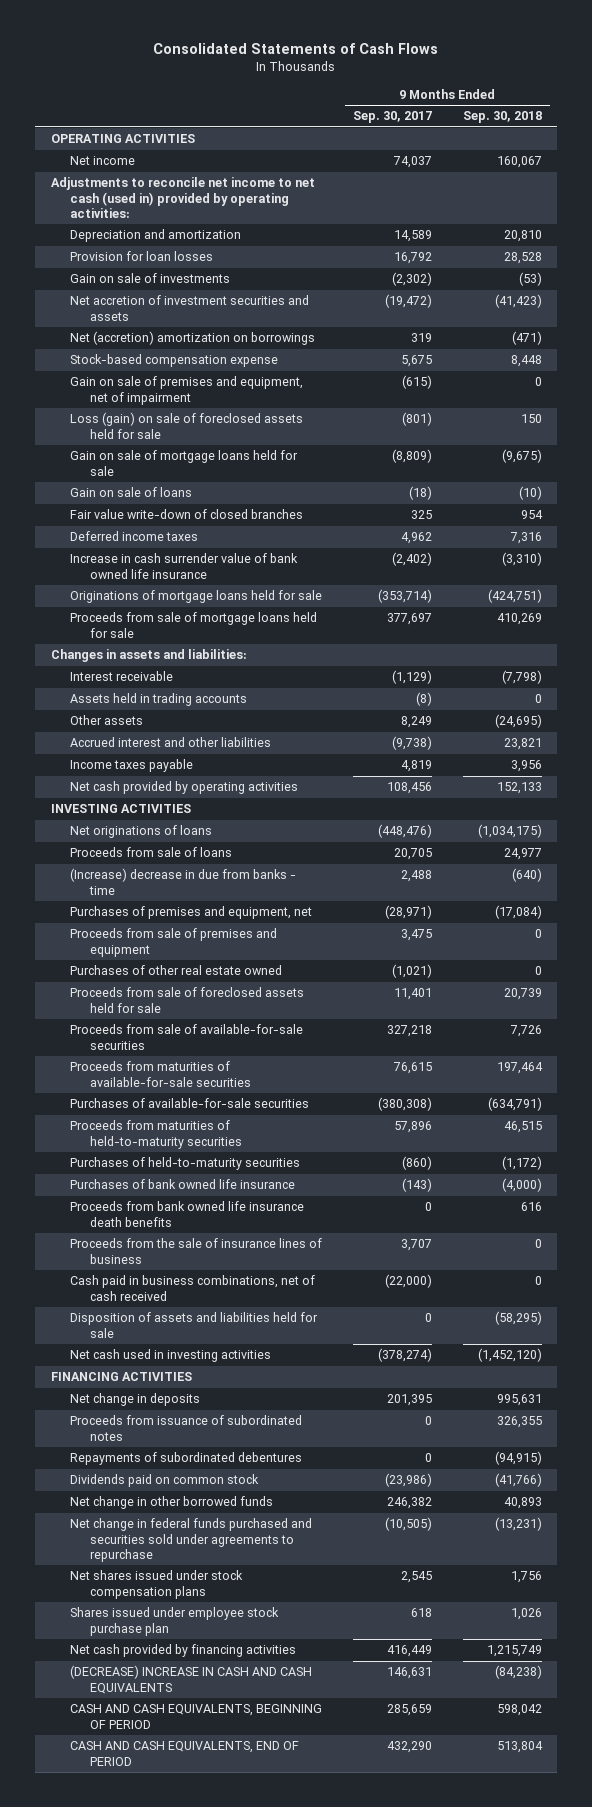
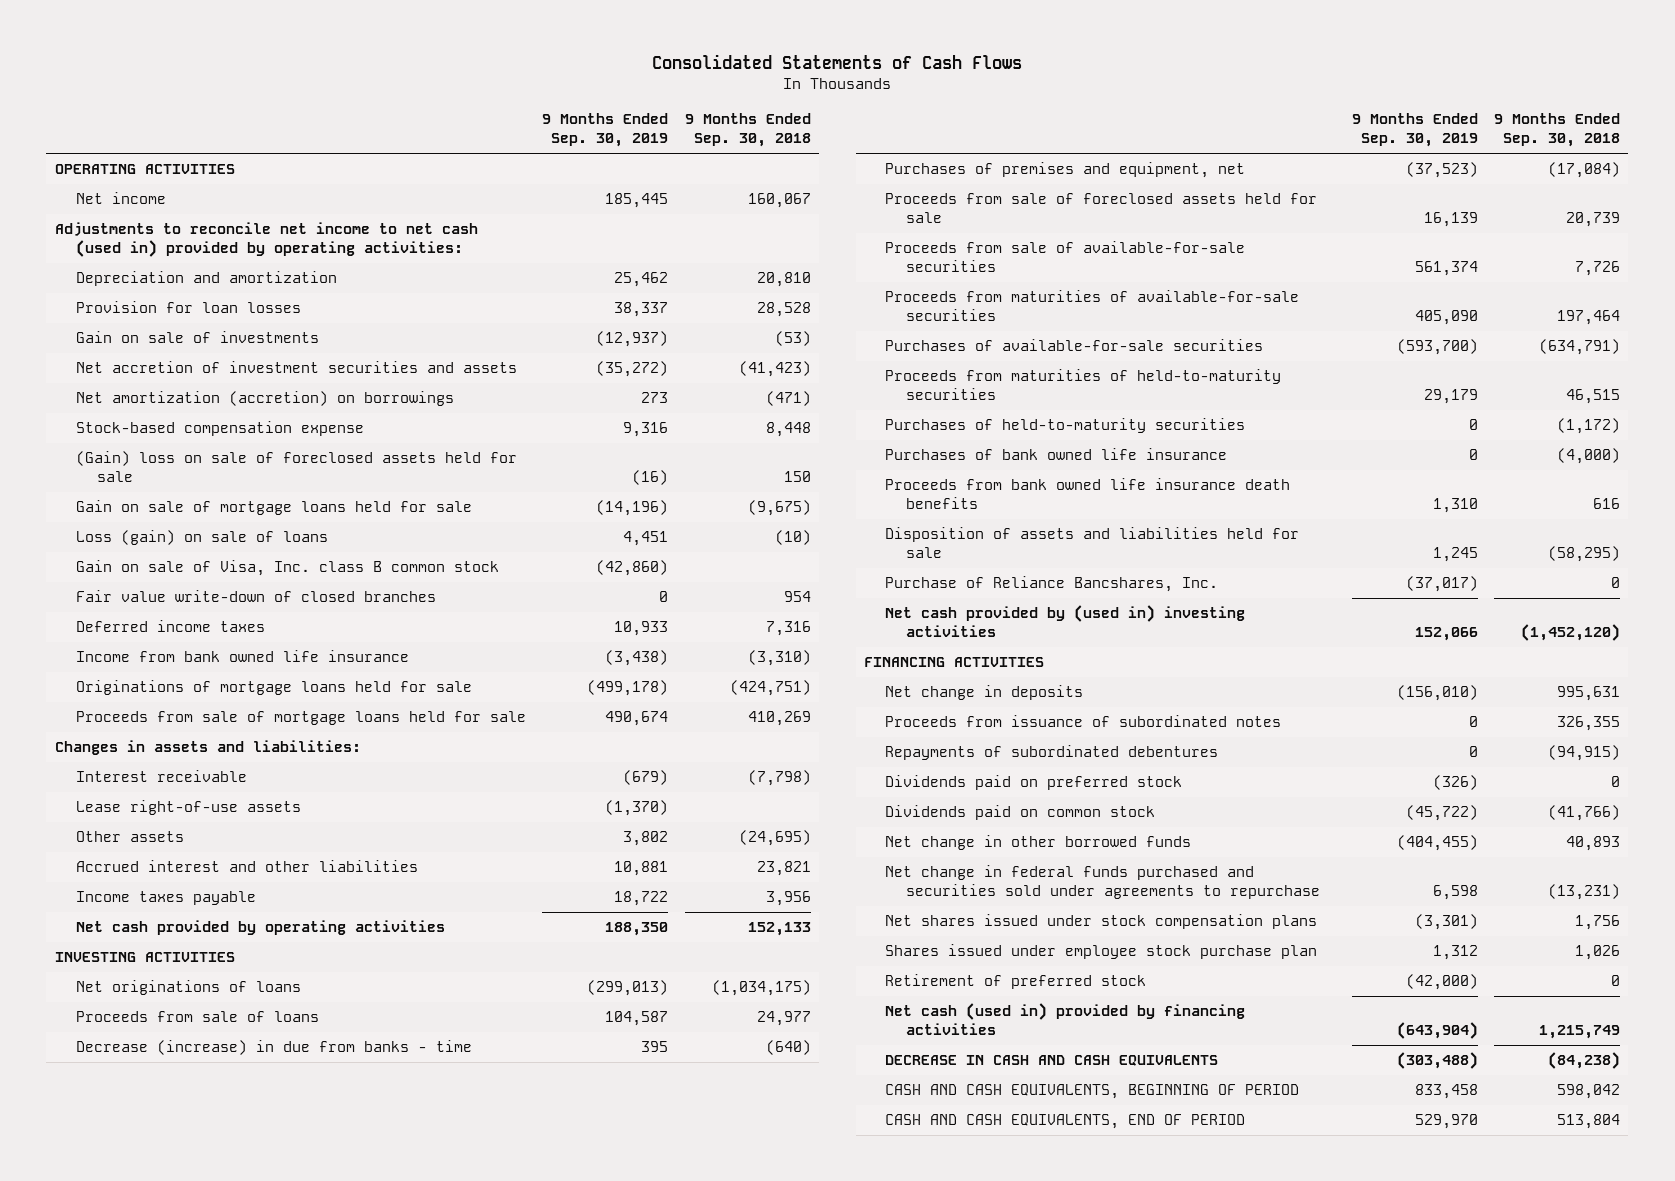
- | 9 Months Ended Sep. 30, 2017 | 9 Months Ended Sep. 30, 2018
+ | 9 Months Ended Sep. 30, 2019 | 9 Months Ended Sep. 30, 2018
- Net (accretion) amortization on borrowings | 319 | (471)
+ Net amortization (accretion) on borrowings | 273 | (471)
- Gain on sale of premises and equipment, net of impairment | (615) | 0
- Loss (gain) on sale of foreclosed assets held for sale | (801) | 150
+ (Gain) loss on sale of foreclosed assets held for sale | (16) | 150
- Gain on sale of loans | (18) | (10)
+ Loss (gain) on sale of loans | 4,451 | (10)
+ Gain on sale of Visa, Inc. class B common stock | (42,860) |
- Increase in cash surrender value of bank owned life insurance | (2,402) | (3,310)
+ Income from bank owned life insurance | (3,438) | (3,310)
- Assets held in trading accounts | (8) | 0
+ Lease right-of-use assets | (1,370) |
- (Increase) decrease in due from banks - time | 2,488 | (640)
+ Decrease (increase) in due from banks - time | 395 | (640)
- Proceeds from sale of premises and equipment | 3,475 | 0
- Purchases of other real estate owned | (1,021) | 0
- Proceeds from the sale of insurance lines of business | 3,707 | 0
- Cash paid in business combinations, net of cash received | (22,000) | 0
- Net cash used in investing activities | (378,274) | (1,452,120)
+ Purchase of Reliance Bancshares, Inc. | (37,017) | 0
+ Net cash provided by (used in) investing activities | 152,066 | (1,452,120)
+ Dividends paid on preferred stock | (326) | 0
- Net cash provided by financing activities | 416,449 | 1,215,749
- (DECREASE) INCREASE IN CASH AND CASH EQUIVALENTS | 146,631 | (84,238)
+ Retirement of preferred stock | (42,000) | 0
+ Net cash (used in) provided by financing activities | (643,904) | 1,215,749
+ DECREASE IN CASH AND CASH EQUIVALENTS | (303,488) | (84,238)

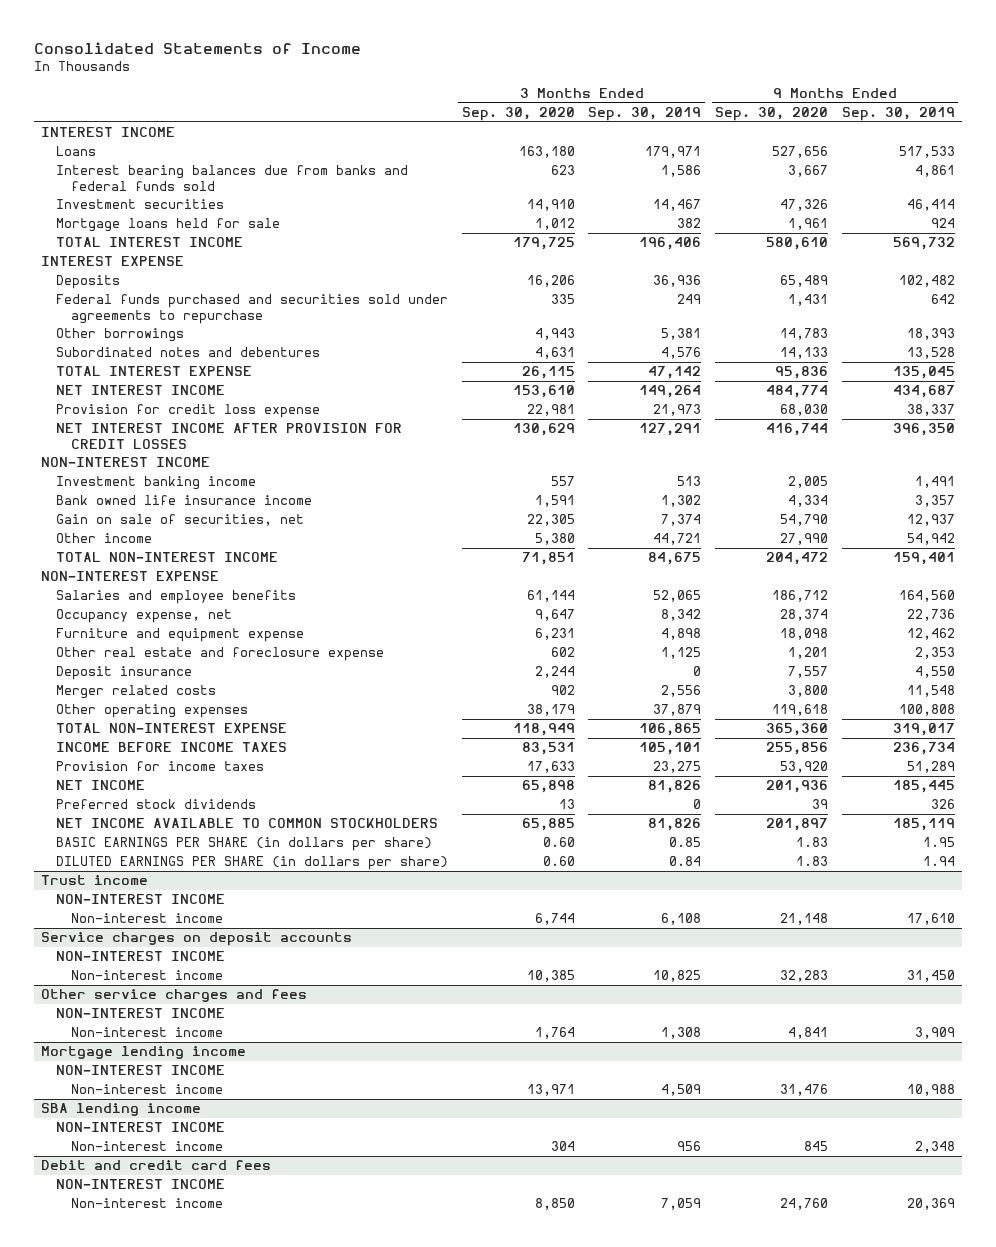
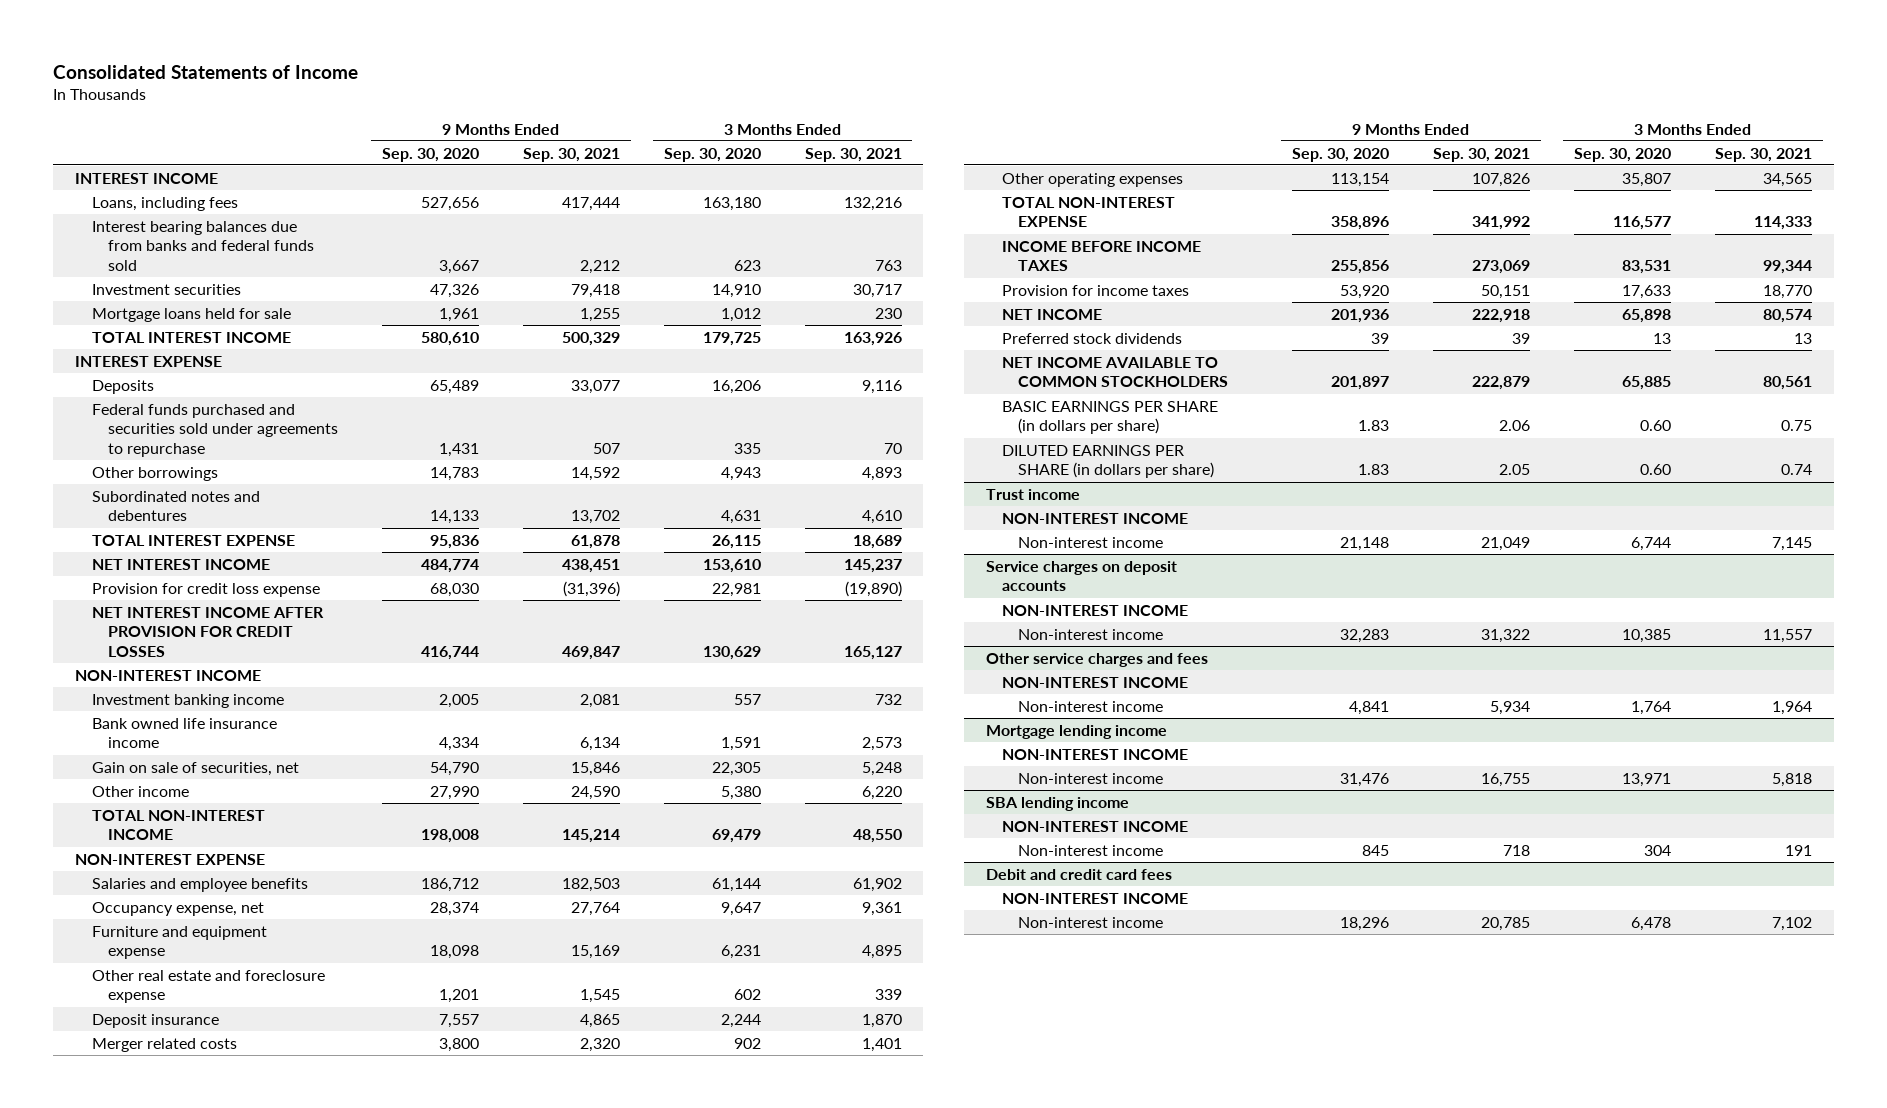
- | 3 Months Ended Sep. 30, 2020 | 3 Months Ended Sep. 30, 2019 | 9 Months Ended Sep. 30, 2020 | 9 Months Ended Sep. 30, 2019
+ | 9 Months Ended Sep. 30, 2020 | 9 Months Ended Sep. 30, 2021 | 3 Months Ended Sep. 30, 2020 | 3 Months Ended Sep. 30, 2021
- Loans | 163,180 | 179,971 | 527,656 | 517,533
+ Loans, including fees | 527,656 | 417,444 | 163,180 | 132,216
- TOTAL NON-INTEREST INCOME | 71,851 | 84,675 | 204,472 | 159,401
+ TOTAL NON-INTEREST INCOME | 198,008 | 145,214 | 69,479 | 48,550
- Other operating expenses | 38,179 | 37,879 | 119,618 | 100,808
- TOTAL NON-INTEREST EXPENSE | 118,949 | 106,865 | 365,360 | 319,017
+ Other operating expenses | 113,154 | 107,826 | 35,807 | 34,565
+ TOTAL NON-INTEREST EXPENSE | 358,896 | 341,992 | 116,577 | 114,333
@ Debit and credit card fees
- Non-interest income | 8,850 | 7,059 | 24,760 | 20,369
+ Non-interest income | 18,296 | 20,785 | 6,478 | 7,102

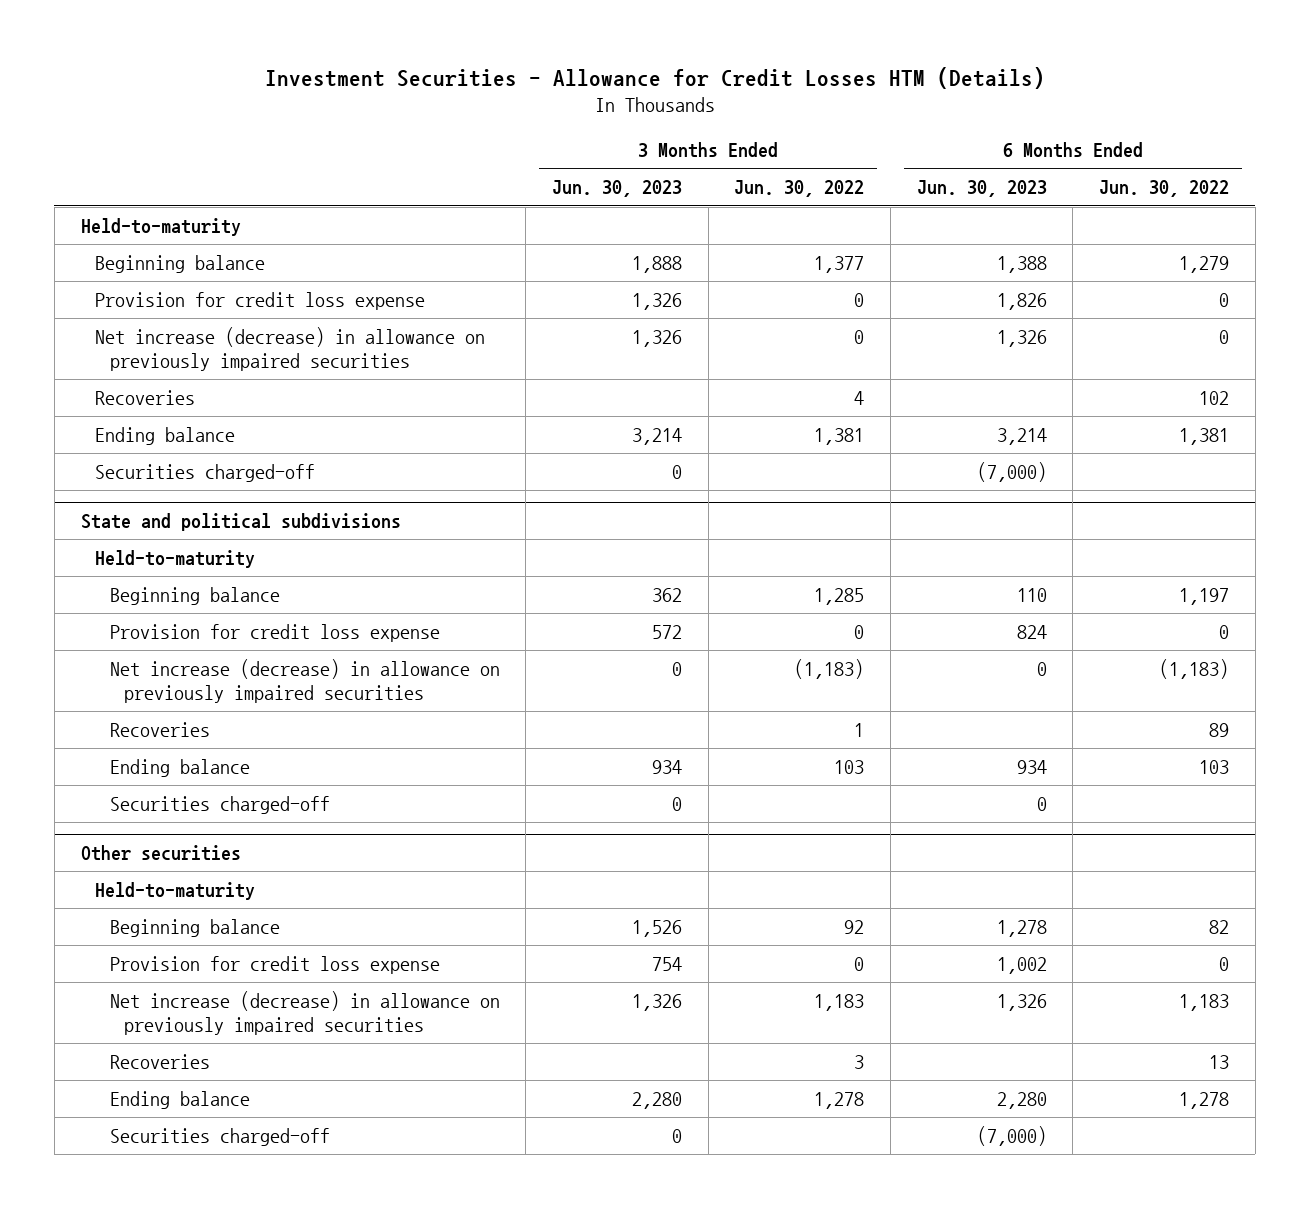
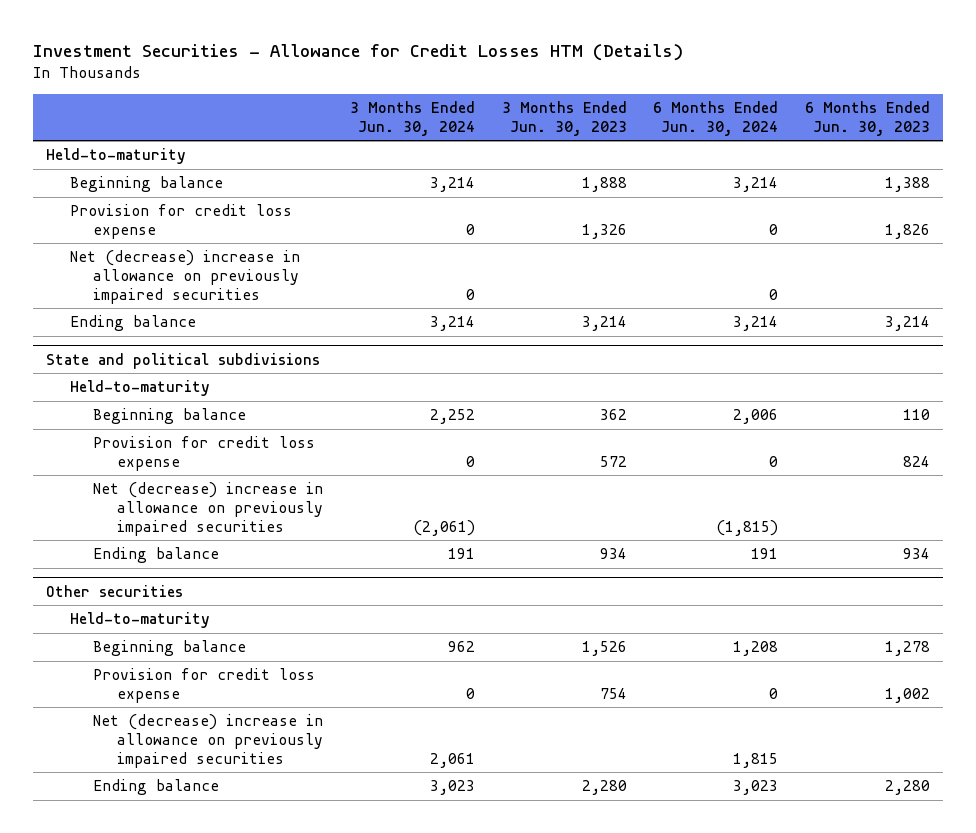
- | 3 Months Ended Jun. 30, 2023 | 3 Months Ended Jun. 30, 2022 | 6 Months Ended Jun. 30, 2023 | 6 Months Ended Jun. 30, 2022
+ | 3 Months Ended Jun. 30, 2024 | 3 Months Ended Jun. 30, 2023 | 6 Months Ended Jun. 30, 2024 | 6 Months Ended Jun. 30, 2023
- Net increase (decrease) in allowance on previously impaired securities | 1,326 | 0 | 1,326 | 0
- Recoveries | | 4 | | 102
+ Net (decrease) increase in allowance on previously impaired securities | 0 | | 0 |
- Securities charged-off | 0 | | (7,000) |
@ State and political subdivisions
- Net increase (decrease) in allowance on previously impaired securities | 0 | (1,183) | 0 | (1,183)
- Recoveries | | 1 | | 89
+ Net (decrease) increase in allowance on previously impaired securities | (2,061) | | (1,815) |
- Securities charged-off | 0 | | 0 |
@ Other securities
- Net increase (decrease) in allowance on previously impaired securities | 1,326 | 1,183 | 1,326 | 1,183
- Recoveries | | 3 | | 13
+ Net (decrease) increase in allowance on previously impaired securities | 2,061 | | 1,815 |
- Securities charged-off | 0 | | (7,000) |

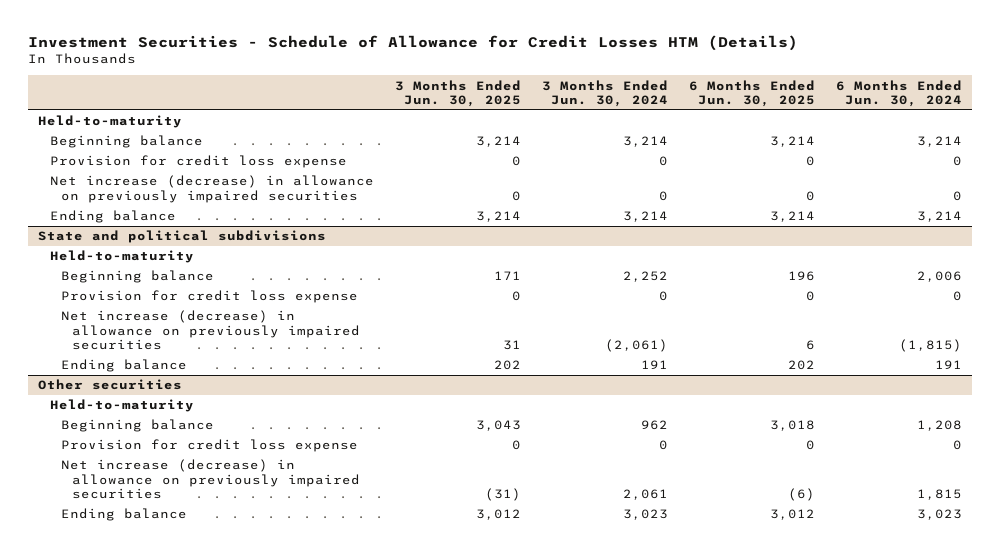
- Investment Securities - Allowance for Credit Losses HTM (Details)
+ Investment Securities - Schedule of Allowance for Credit Losses HTM (Details)
- | 3 Months Ended Jun. 30, 2024 | 3 Months Ended Jun. 30, 2023 | 6 Months Ended Jun. 30, 2024 | 6 Months Ended Jun. 30, 2023
+ | 3 Months Ended Jun. 30, 2025 | 3 Months Ended Jun. 30, 2024 | 6 Months Ended Jun. 30, 2025 | 6 Months Ended Jun. 30, 2024
- Net (decrease) increase in allowance on previously impaired securities | 0 | | 0 |
+ Net increase (decrease) in allowance on previously impaired securities | 0 | 0 | 0 | 0
@ State and political subdivisions
- Net (decrease) increase in allowance on previously impaired securities | (2,061) | | (1,815) |
+ Net increase (decrease) in allowance on previously impaired securities | 31 | (2,061) | 6 | (1,815)
@ Other securities
- Net (decrease) increase in allowance on previously impaired securities | 2,061 | | 1,815 |
+ Net increase (decrease) in allowance on previously impaired securities | (31) | 2,061 | (6) | 1,815

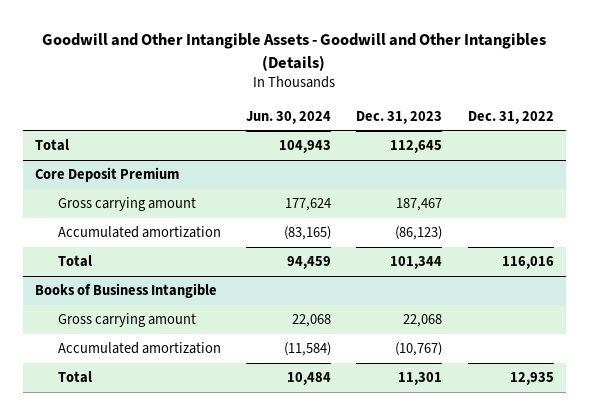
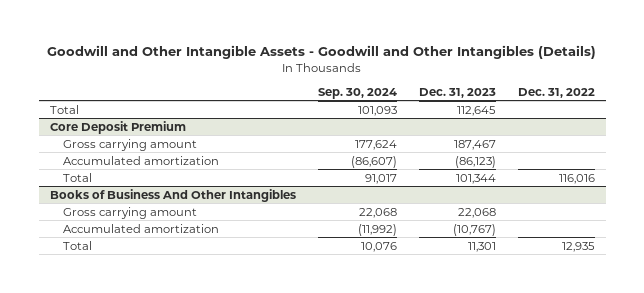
- | Jun. 30, 2024 | Dec. 31, 2023 | Dec. 31, 2022
+ | Sep. 30, 2024 | Dec. 31, 2023 | Dec. 31, 2022
- Books of Business Intangible
+ Books of Business And Other Intangibles

